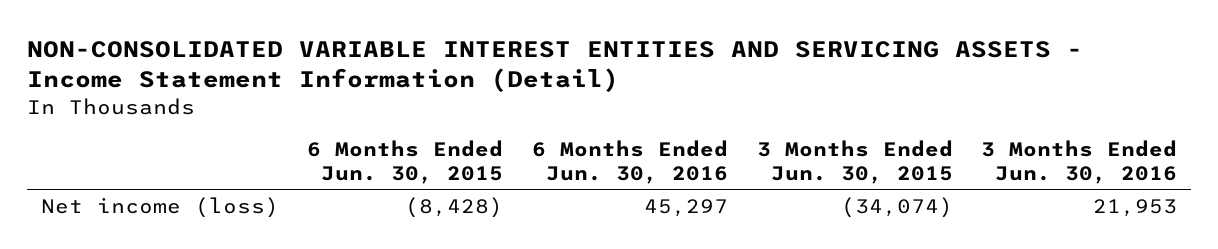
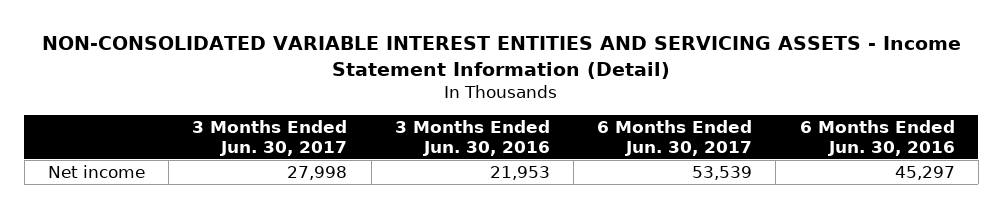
- | 6 Months Ended Jun. 30, 2015 | 6 Months Ended Jun. 30, 2016 | 3 Months Ended Jun. 30, 2015 | 3 Months Ended Jun. 30, 2016
+ | 3 Months Ended Jun. 30, 2017 | 3 Months Ended Jun. 30, 2016 | 6 Months Ended Jun. 30, 2017 | 6 Months Ended Jun. 30, 2016
- Net income (loss) | (8,428) | 45,297 | (34,074) | 21,953
+ Net income | 27,998 | 21,953 | 53,539 | 45,297

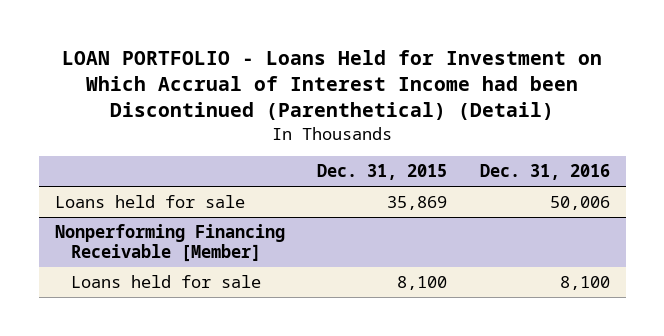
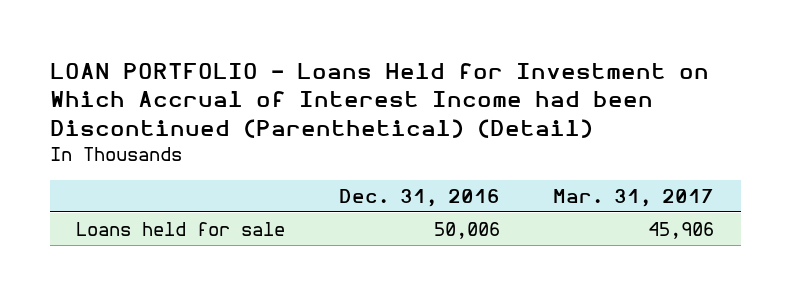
- | Dec. 31, 2015 | Dec. 31, 2016
+ | Dec. 31, 2016 | Mar. 31, 2017
- Nonperforming Financing Receivable [Member]
- Loans held for sale | 8,100 | 8,100

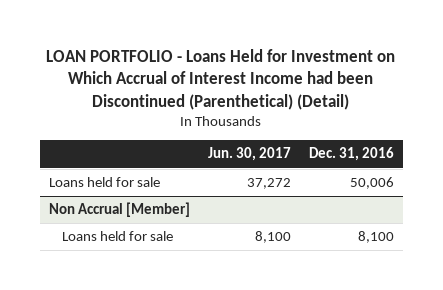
- | Dec. 31, 2016 | Mar. 31, 2017
+ | Jun. 30, 2017 | Dec. 31, 2016
+ Non Accrual [Member]
+ Loans held for sale | 8,100 | 8,100

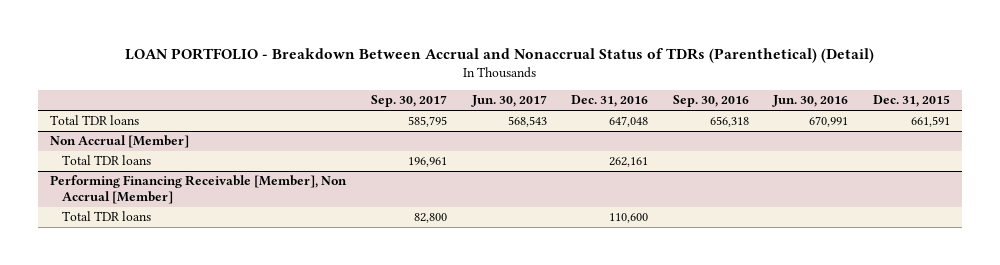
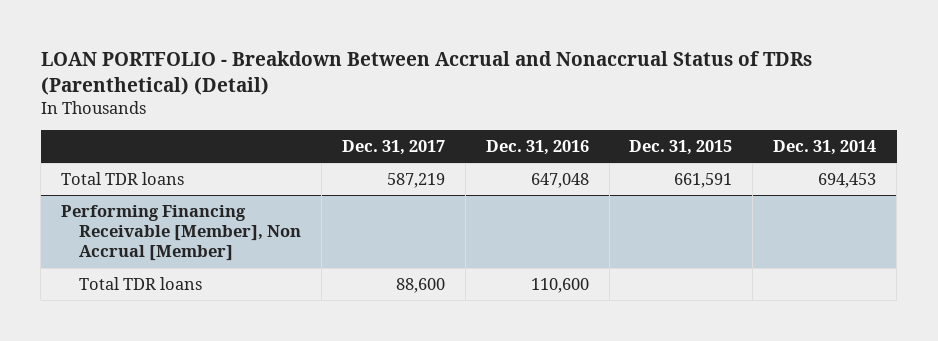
- | Sep. 30, 2017 | Jun. 30, 2017 | Dec. 31, 2016 | Sep. 30, 2016 | Jun. 30, 2016 | Dec. 31, 2015
+ | Dec. 31, 2017 | Dec. 31, 2016 | Dec. 31, 2015 | Dec. 31, 2014
- Non Accrual [Member]
- Total TDR loans | 196,961 | | 262,161 | | |

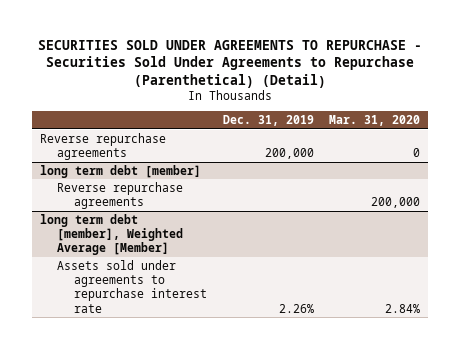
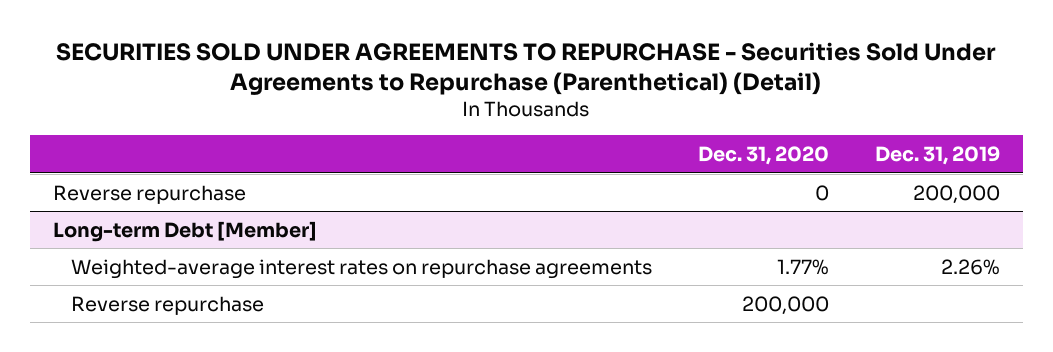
- | Dec. 31, 2019 | Mar. 31, 2020
+ | Dec. 31, 2020 | Dec. 31, 2019
- Reverse repurchase agreements | 200,000 | 0
- long term debt [member]
- Reverse repurchase agreements | | 200,000
- long term debt [member], Weighted Average [Member]
- Assets sold under agreements to repurchase interest rate | 2.26% | 2.84%
+ Reverse repurchase | 0 | 200,000
+ Long-term Debt [Member]
+ Weighted-average interest rates on repurchase agreements | 1.77% | 2.26%
+ Reverse repurchase | 200,000 |

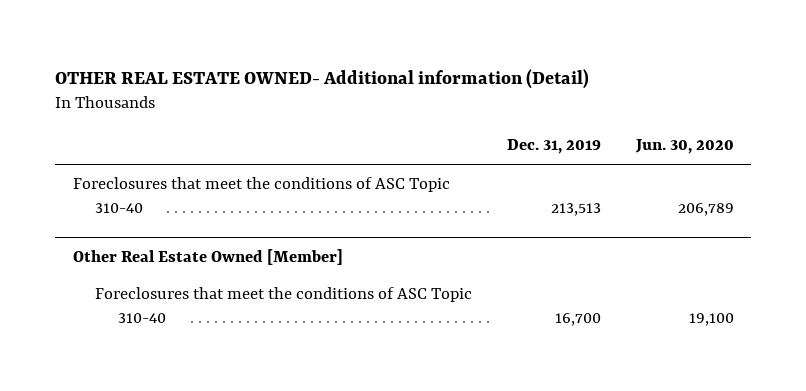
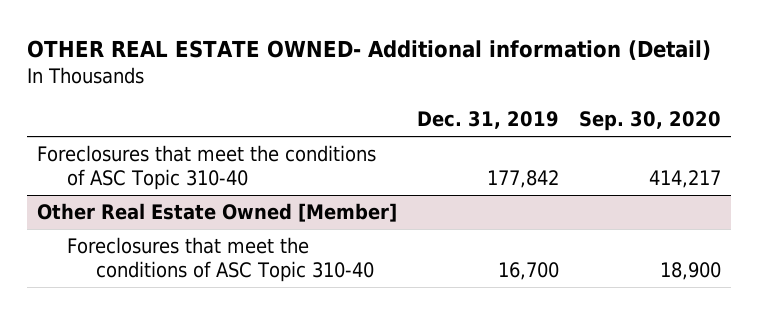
- | Dec. 31, 2019 | Jun. 30, 2020
+ | Dec. 31, 2019 | Sep. 30, 2020
- Foreclosures that meet the conditions of ASC Topic 310-40 | 213,513 | 206,789
+ Foreclosures that meet the conditions of ASC Topic 310-40 | 177,842 | 414,217

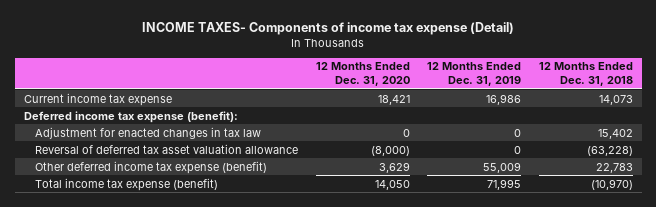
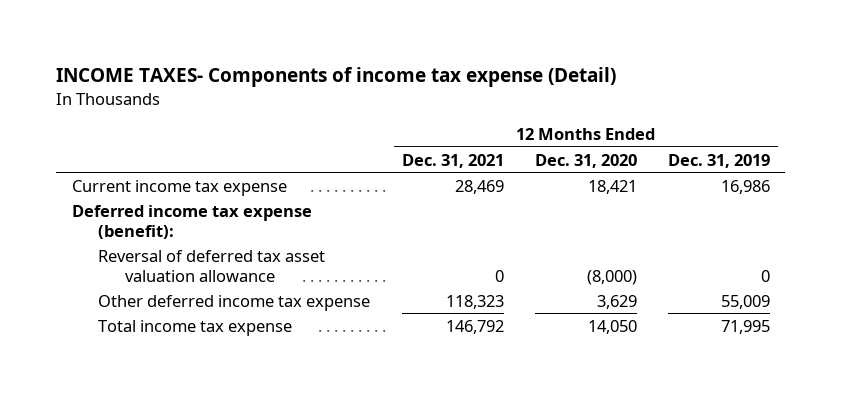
- | 12 Months Ended Dec. 31, 2020 | 12 Months Ended Dec. 31, 2019 | 12 Months Ended Dec. 31, 2018
+ | 12 Months Ended Dec. 31, 2021 | 12 Months Ended Dec. 31, 2020 | 12 Months Ended Dec. 31, 2019
- Adjustment for enacted changes in tax law | 0 | 0 | 15,402
- Other deferred income tax expense (benefit) | 3,629 | 55,009 | 22,783
- Total income tax expense (benefit) | 14,050 | 71,995 | (10,970)
+ Other deferred income tax expense | 118,323 | 3,629 | 55,009
+ Total income tax expense | 146,792 | 14,050 | 71,995

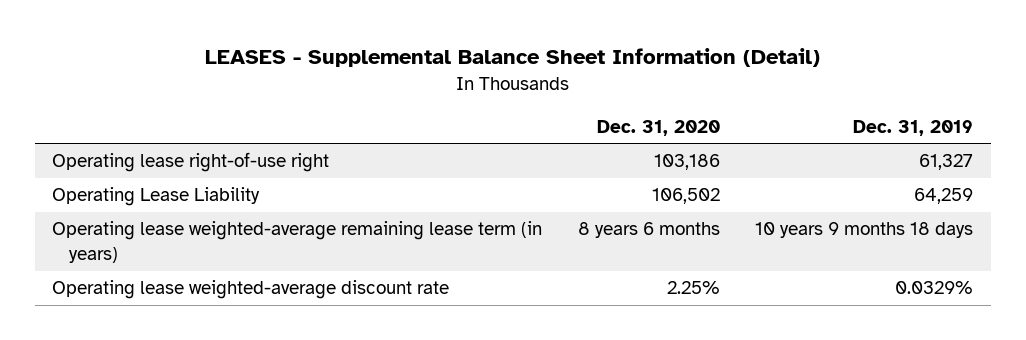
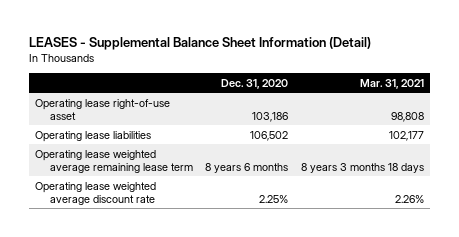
- | Dec. 31, 2020 | Dec. 31, 2019
+ | Dec. 31, 2020 | Mar. 31, 2021
- Operating lease right-of-use right | 103,186 | 61,327
- Operating Lease Liability | 106,502 | 64,259
- Operating lease weighted-average remaining lease term (in years) | 8 years 6 months | 10 years 9 months 18 days
- Operating lease weighted-average discount rate | 2.25% | 0.0329%
+ Operating lease right-of-use asset | 103,186 | 98,808
+ Operating lease liabilities | 106,502 | 102,177
+ Operating lease weighted average remaining lease term | 8 years 6 months | 8 years 3 months 18 days
+ Operating lease weighted average discount rate | 2.25% | 2.26%

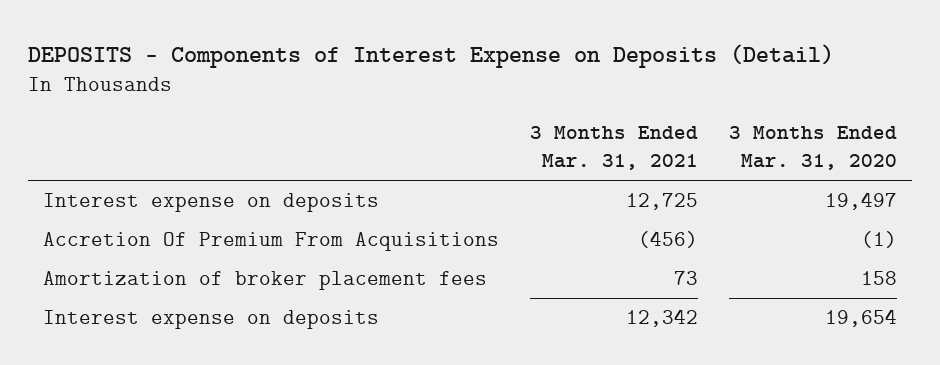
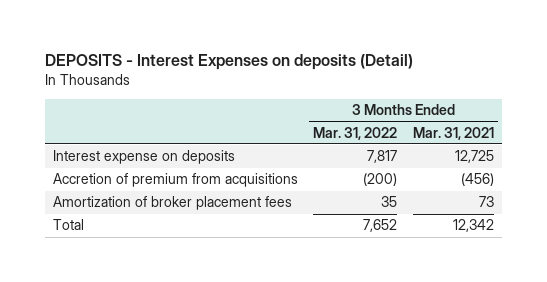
- DEPOSITS - Components of Interest Expense on Deposits (Detail)
+ DEPOSITS - Interest Expenses on deposits (Detail)
- | 3 Months Ended Mar. 31, 2021 | 3 Months Ended Mar. 31, 2020
+ | 3 Months Ended Mar. 31, 2022 | 3 Months Ended Mar. 31, 2021
- Accretion Of Premium From Acquisitions | (456) | (1)
+ Accretion of premium from acquisitions | (200) | (456)
- Interest expense on deposits | 12,342 | 19,654
+ Total | 7,652 | 12,342

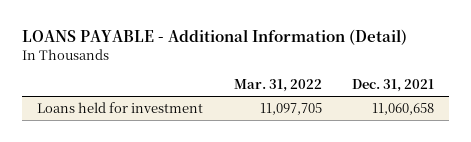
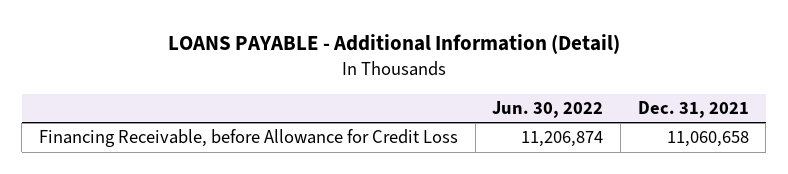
- | Mar. 31, 2022 | Dec. 31, 2021
+ | Jun. 30, 2022 | Dec. 31, 2021
- Loans held for investment | 11,097,705 | 11,060,658
+ Financing Receivable, before Allowance for Credit Loss | 11,206,874 | 11,060,658

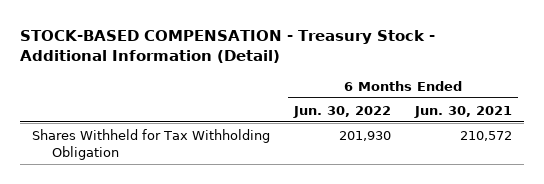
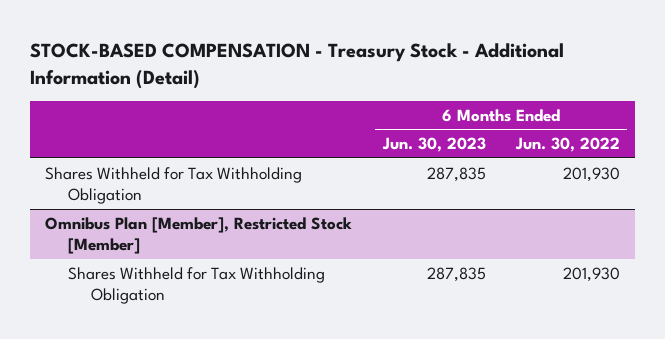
- | 6 Months Ended Jun. 30, 2022 | 6 Months Ended Jun. 30, 2021
+ | 6 Months Ended Jun. 30, 2023 | 6 Months Ended Jun. 30, 2022
+ Omnibus Plan [Member], Restricted Stock [Member]
+ Shares Withheld for Tax Withholding Obligation | 287,835 | 201,930

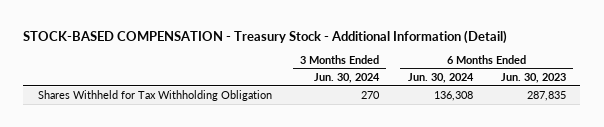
- | 6 Months Ended Jun. 30, 2023 | 6 Months Ended Jun. 30, 2022
+ | 3 Months Ended Jun. 30, 2024 | 6 Months Ended Jun. 30, 2024 | 6 Months Ended Jun. 30, 2023
- Omnibus Plan [Member], Restricted Stock [Member]
- Shares Withheld for Tax Withholding Obligation | 287,835 | 201,930

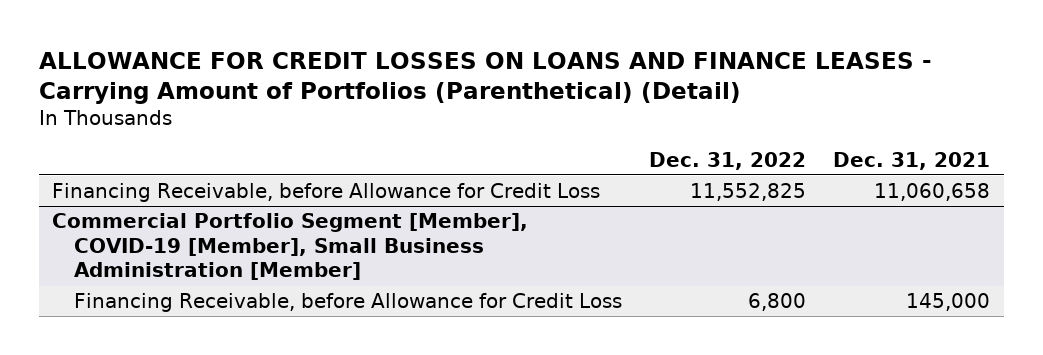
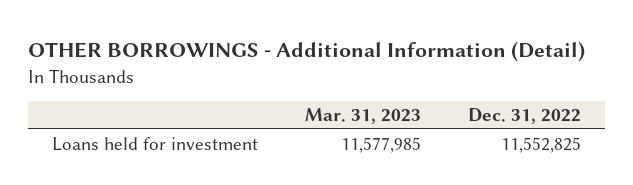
- ALLOWANCE FOR CREDIT LOSSES ON LOANS AND FINANCE LEASES - Carrying Amount of Portfolios (Parenthetical) (Detail)
+ OTHER BORROWINGS - Additional Information (Detail)
- | Dec. 31, 2022 | Dec. 31, 2021
+ | Mar. 31, 2023 | Dec. 31, 2022
- Financing Receivable, before Allowance for Credit Loss | 11,552,825 | 11,060,658
- Commercial Portfolio Segment [Member], COVID-19 [Member], Small Business Administration [Member]
- Financing Receivable, before Allowance for Credit Loss | 6,800 | 145,000
+ Loans held for investment | 11,577,985 | 11,552,825

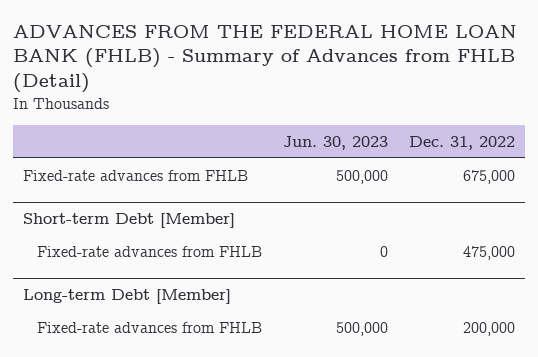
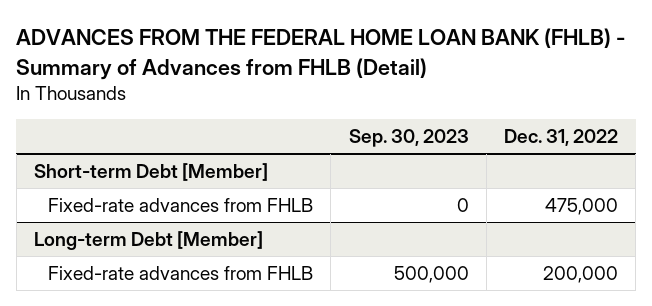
- | Jun. 30, 2023 | Dec. 31, 2022
+ | Sep. 30, 2023 | Dec. 31, 2022
- Fixed-rate advances from FHLB | 500,000 | 675,000

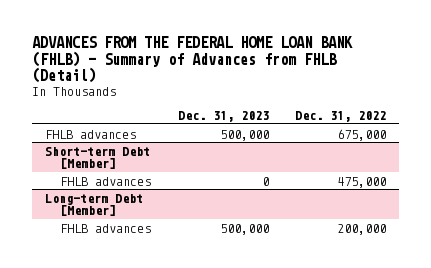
- | Sep. 30, 2023 | Dec. 31, 2022
+ | Dec. 31, 2023 | Dec. 31, 2022
+ FHLB advances | 500,000 | 675,000
@ Short-term Debt [Member]
- Fixed-rate advances from FHLB | 0 | 475,000
+ FHLB advances | 0 | 475,000
@ Long-term Debt [Member]
- Fixed-rate advances from FHLB | 500,000 | 200,000
+ FHLB advances | 500,000 | 200,000

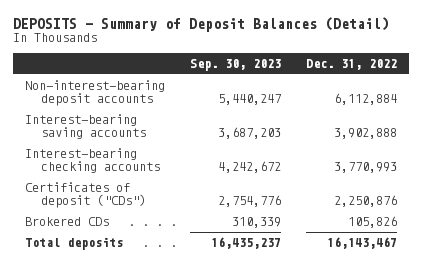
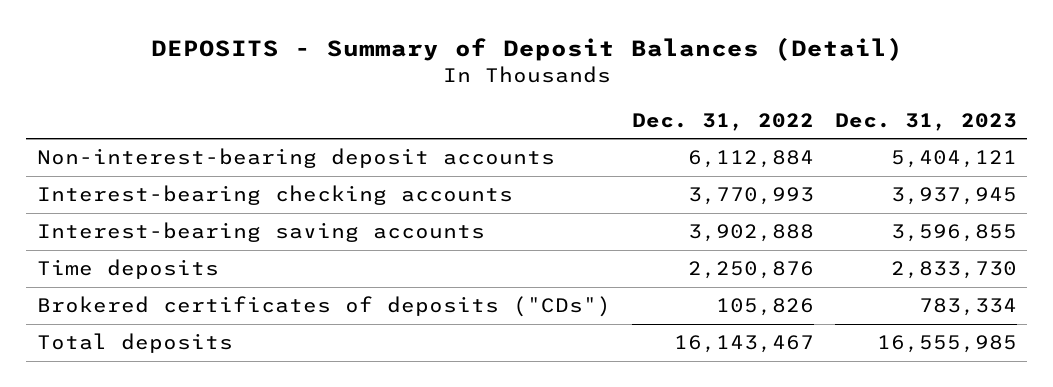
- | Sep. 30, 2023 | Dec. 31, 2022
+ | Dec. 31, 2022 | Dec. 31, 2023
- Certificates of deposit ("CDs") | 2,754,776 | 2,250,876
- Brokered CDs | 310,339 | 105,826
moved down: Interest-bearing saving accounts | 3,902,888 | 3,596,855
+ Time deposits | 2,250,876 | 2,833,730
+ Brokered certificates of deposits ("CDs") | 105,826 | 783,334

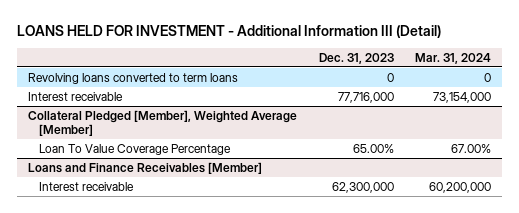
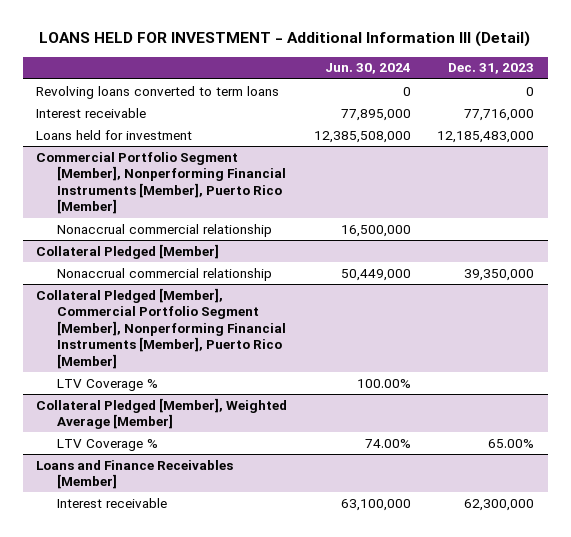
- | Dec. 31, 2023 | Mar. 31, 2024
+ | Jun. 30, 2024 | Dec. 31, 2023
+ Loans held for investment | 12,385,508,000 | 12,185,483,000
+ Commercial Portfolio Segment [Member], Nonperforming Financial Instruments [Member], Puerto Rico [Member]
+ Nonaccrual commercial relationship | 16,500,000 |
+ Collateral Pledged [Member]
+ Nonaccrual commercial relationship | 50,449,000 | 39,350,000
+ Collateral Pledged [Member], Commercial Portfolio Segment [Member], Nonperforming Financial Instruments [Member], Puerto Rico [Member]
+ LTV Coverage % | 100.00% |
@ Collateral Pledged [Member], Weighted Average [Member]
- Loan To Value Coverage Percentage | 65.00% | 67.00%
+ LTV Coverage % | 74.00% | 65.00%

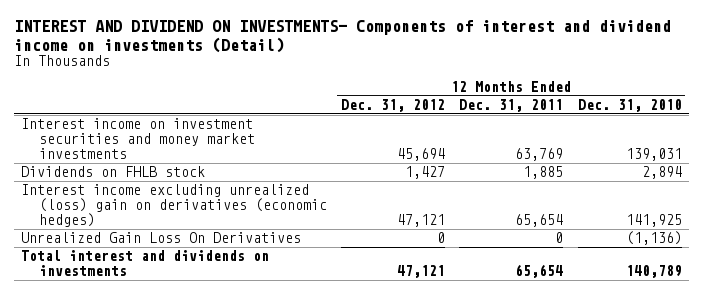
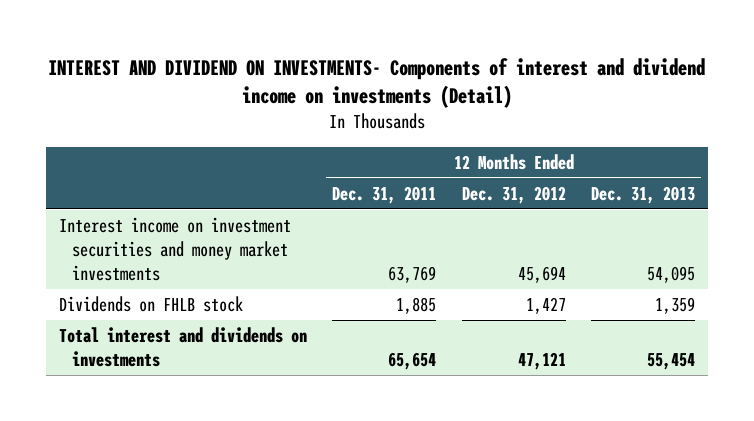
- | 12 Months Ended Dec. 31, 2012 | 12 Months Ended Dec. 31, 2011 | 12 Months Ended Dec. 31, 2010
+ | 12 Months Ended Dec. 31, 2011 | 12 Months Ended Dec. 31, 2012 | 12 Months Ended Dec. 31, 2013
- Interest income excluding unrealized (loss) gain on derivatives (economic hedges) | 47,121 | 65,654 | 141,925
- Unrealized Gain Loss On Derivatives | 0 | 0 | (1,136)

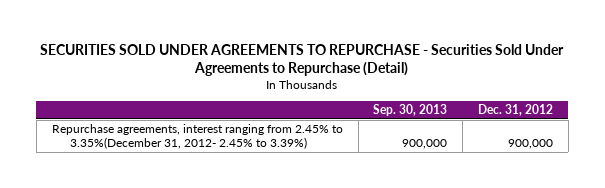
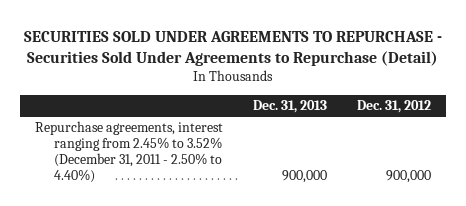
- | Sep. 30, 2013 | Dec. 31, 2012
+ | Dec. 31, 2013 | Dec. 31, 2012
- Repurchase agreements, interest ranging from 2.45% to 3.35%(December 31, 2012- 2.45% to 3.39%) | 900,000 | 900,000
+ Repurchase agreements, interest ranging from 2.45% to 3.52% (December 31, 2011 - 2.50% to 4.40%) | 900,000 | 900,000

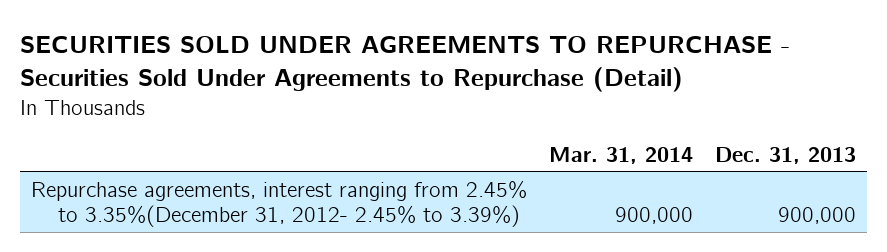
- | Dec. 31, 2013 | Dec. 31, 2012
+ | Mar. 31, 2014 | Dec. 31, 2013
- Repurchase agreements, interest ranging from 2.45% to 3.52% (December 31, 2011 - 2.50% to 4.40%) | 900,000 | 900,000
+ Repurchase agreements, interest ranging from 2.45% to 3.35%(December 31, 2012- 2.45% to 3.39%) | 900,000 | 900,000

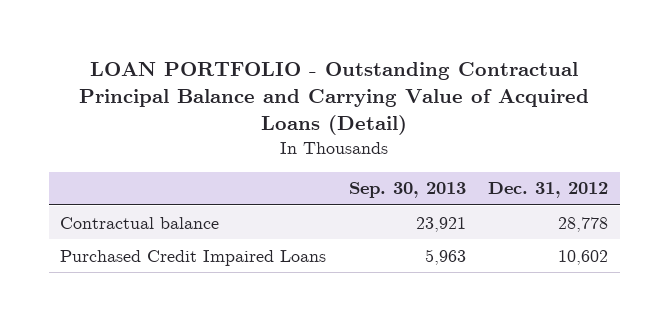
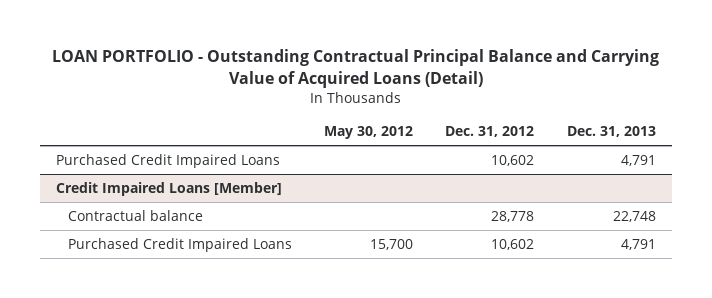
- | Sep. 30, 2013 | Dec. 31, 2012
+ | May 30, 2012 | Dec. 31, 2012 | Dec. 31, 2013
+ Purchased Credit Impaired Loans | | 10,602 | 4,791
+ Credit Impaired Loans [Member]

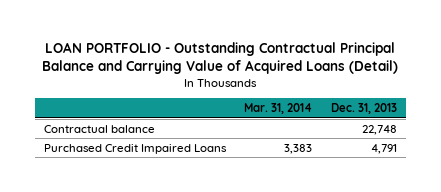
- | May 30, 2012 | Dec. 31, 2012 | Dec. 31, 2013
+ | Mar. 31, 2014 | Dec. 31, 2013
- Purchased Credit Impaired Loans | | 10,602 | 4,791
- Credit Impaired Loans [Member]

